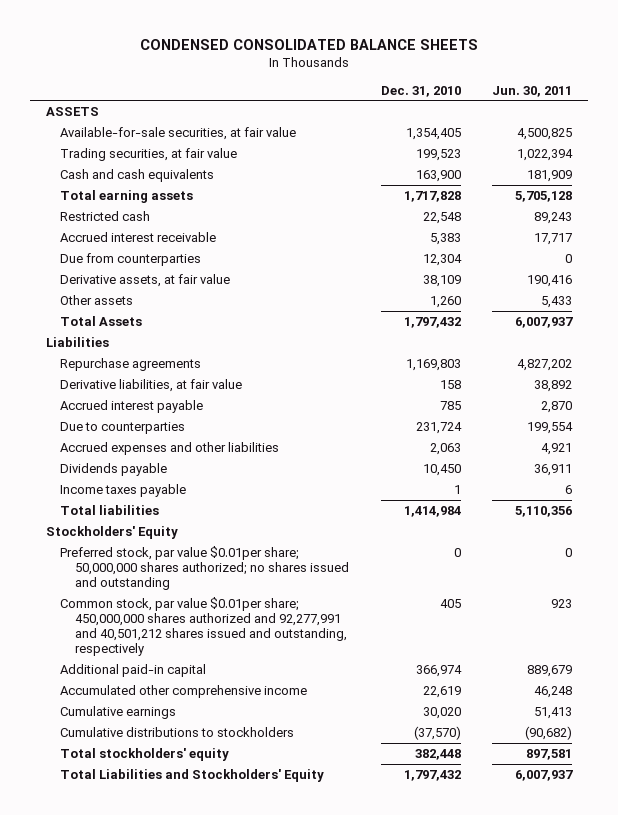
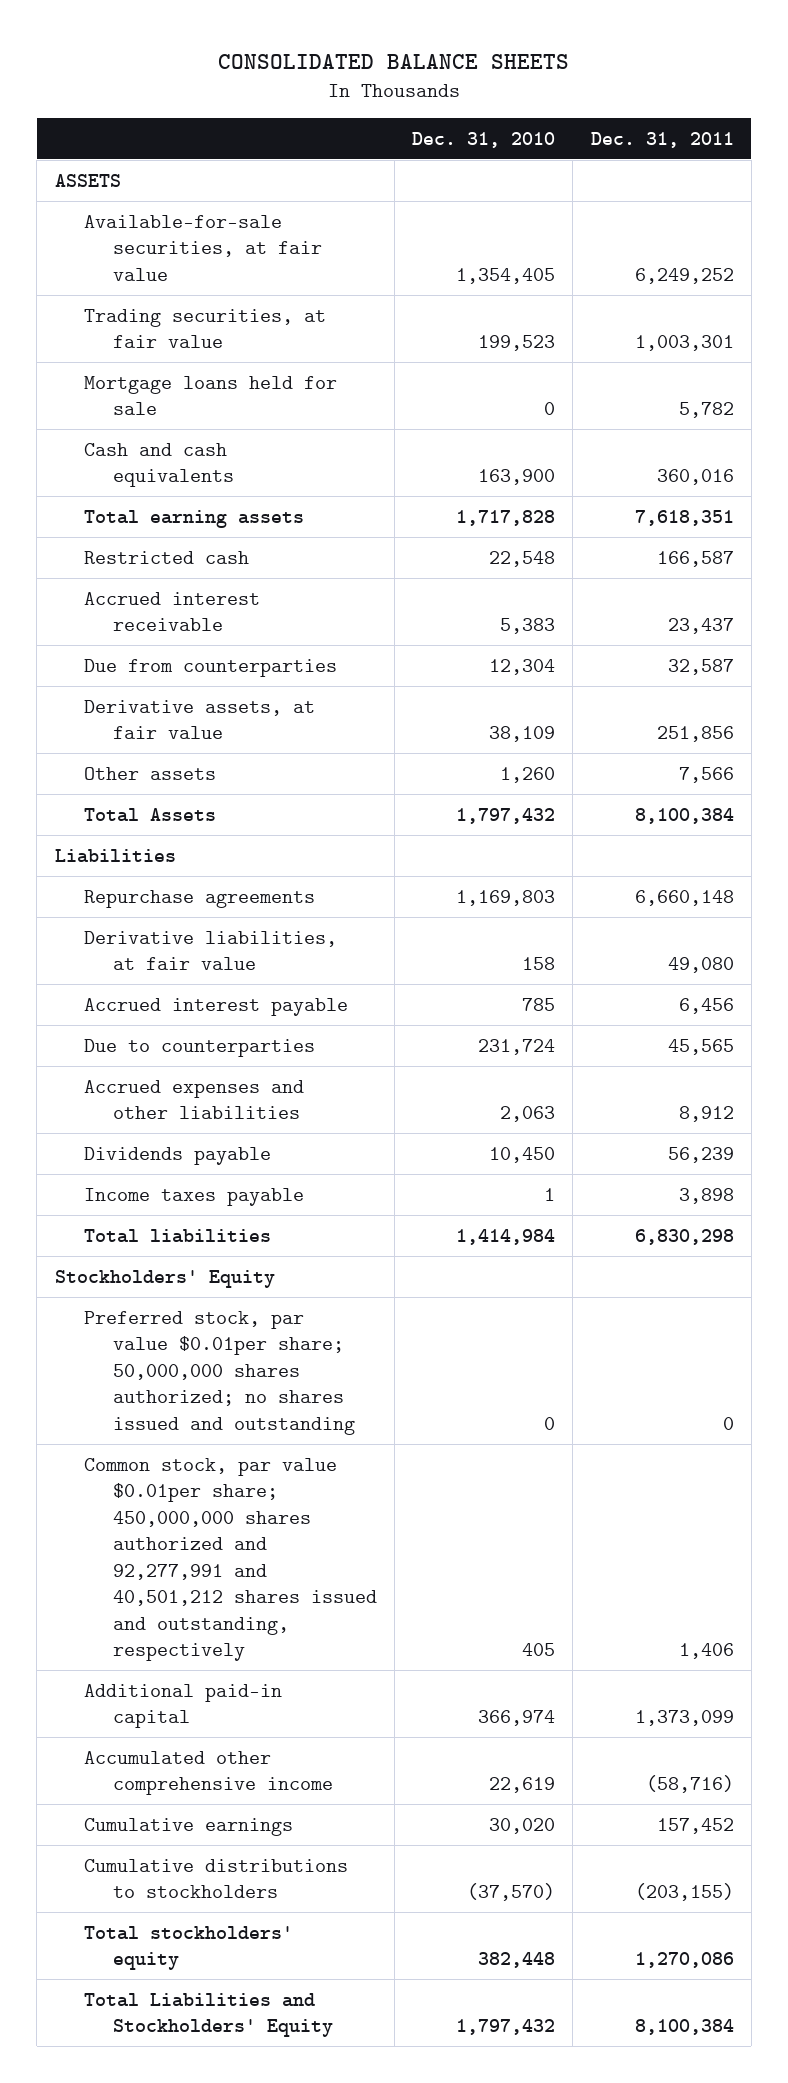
- CONDENSED CONSOLIDATED BALANCE SHEETS
+ CONSOLIDATED BALANCE SHEETS
- | Dec. 31, 2010 | Jun. 30, 2011
+ | Dec. 31, 2010 | Dec. 31, 2011
+ Mortgage loans held for sale | 0 | 5,782

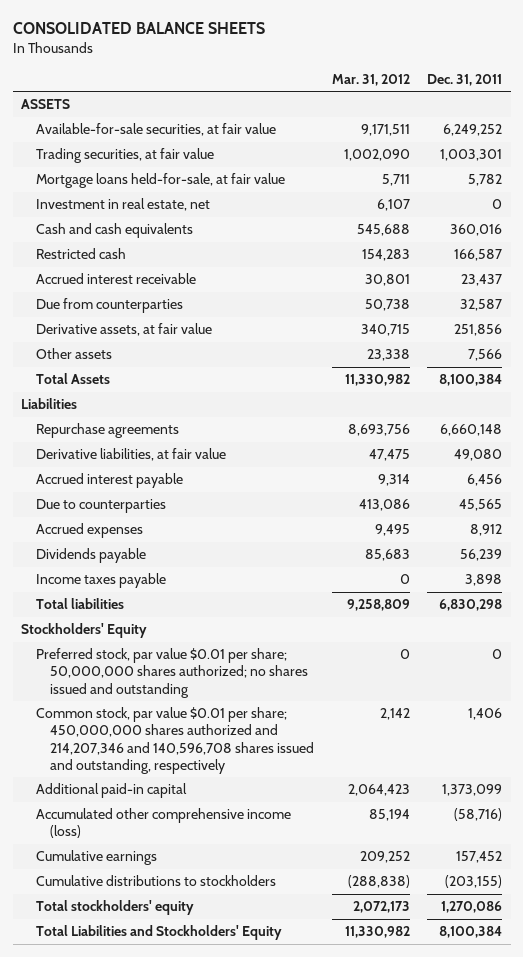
- | Dec. 31, 2010 | Dec. 31, 2011
+ | Mar. 31, 2012 | Dec. 31, 2011
- Mortgage loans held for sale | 0 | 5,782
+ Mortgage loans held-for-sale, at fair value | 5,711 | 5,782
+ Investment in real estate, net | 6,107 | 0
- Total earning assets | 1,717,828 | 7,618,351
- Accrued expenses and other liabilities | 2,063 | 8,912
+ Accrued expenses | 9,495 | 8,912
- Preferred stock, par value $0.01per share; 50,000,000 shares authorized; no shares issued and outstanding | 0 | 0
- Common stock, par value $0.01per share; 450,000,000 shares authorized and 92,277,991 and 40,501,212 shares issued and outstanding, respectively | 405 | 1,406
+ Preferred stock, par value $0.01 per share; 50,000,000 shares authorized; no shares issued and outstanding | 0 | 0
+ Common stock, par value $0.01 per share; 450,000,000 shares authorized and 214,207,346 and 140,596,708 shares issued and outstanding, respectively | 2,142 | 1,406
- Accumulated other comprehensive income | 22,619 | (58,716)
+ Accumulated other comprehensive income (loss) | 85,194 | (58,716)

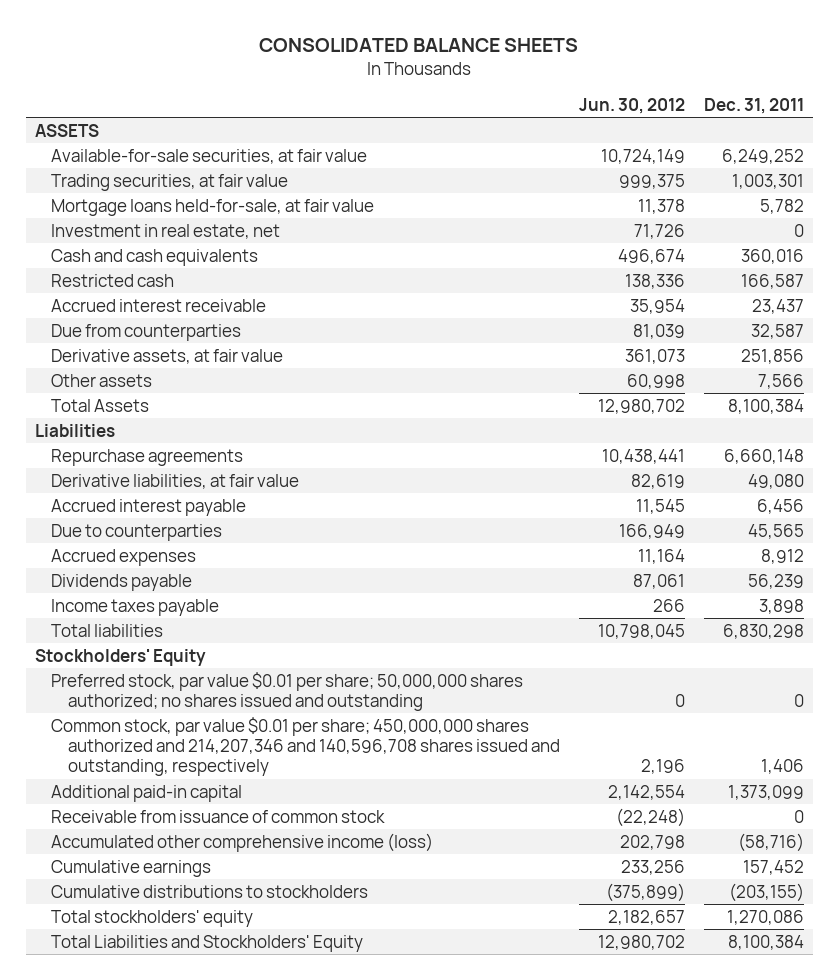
- | Mar. 31, 2012 | Dec. 31, 2011
+ | Jun. 30, 2012 | Dec. 31, 2011
+ Receivable from issuance of common stock | (22,248) | 0

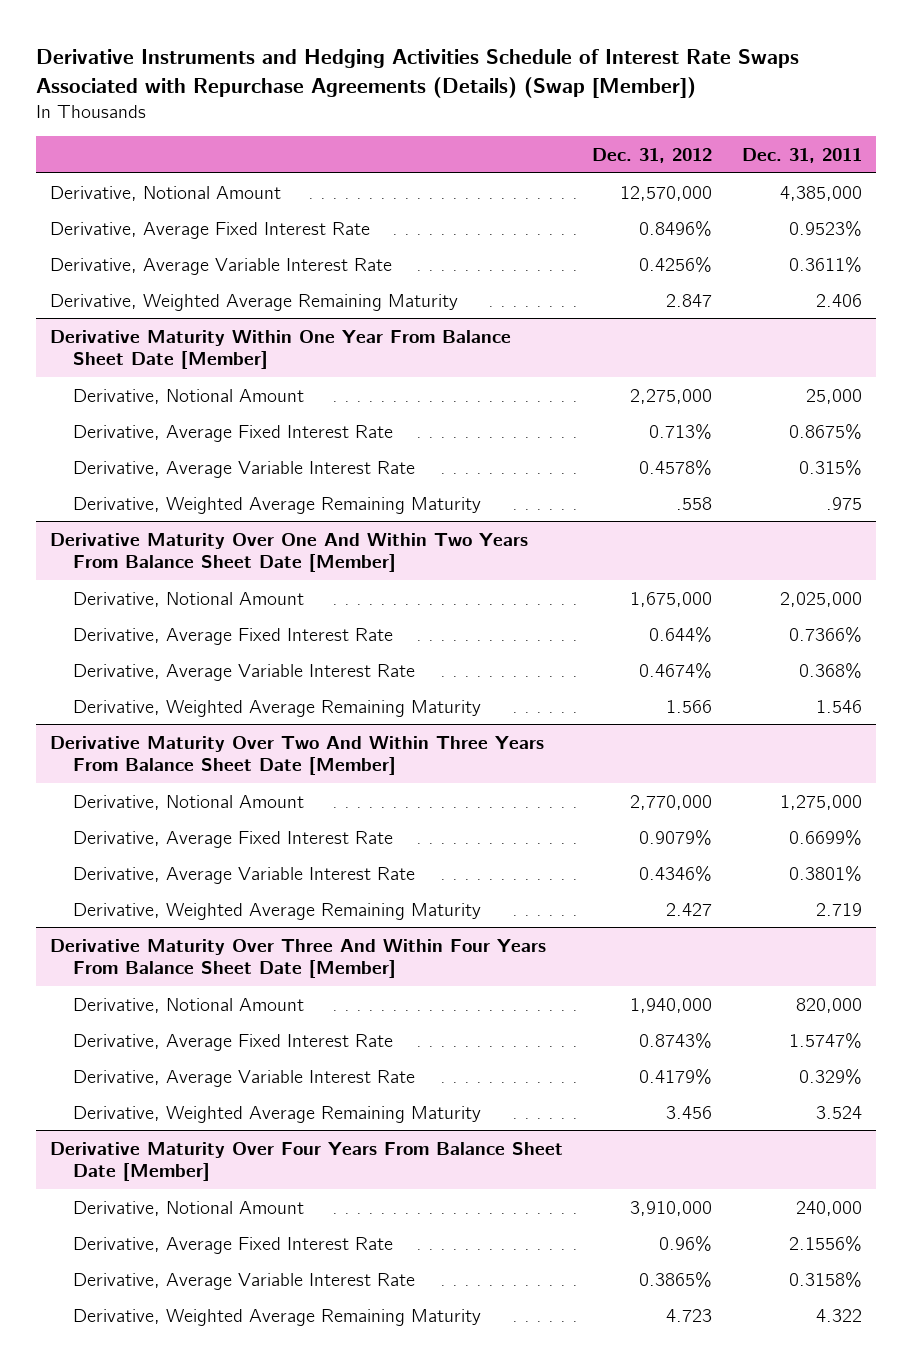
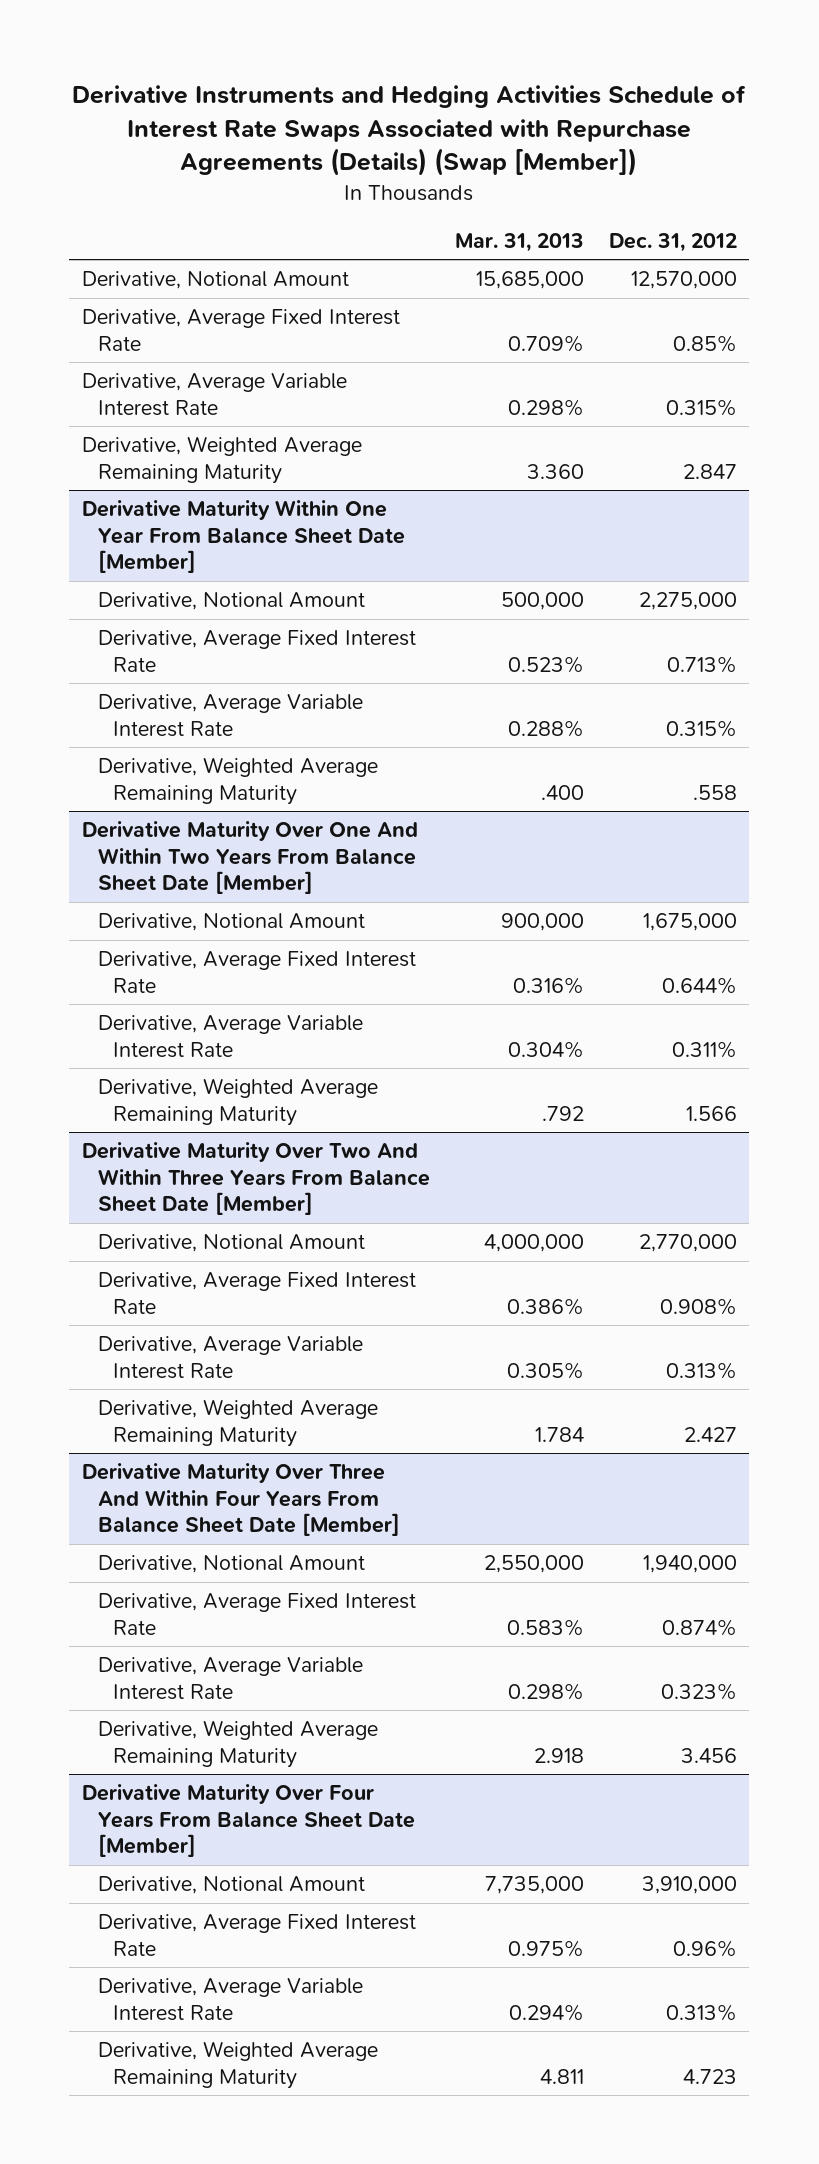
- | Dec. 31, 2012 | Dec. 31, 2011
+ | Mar. 31, 2013 | Dec. 31, 2012
- Derivative, Average Fixed Interest Rate | 0.8496% | 0.9523%
- Derivative, Average Variable Interest Rate | 0.4256% | 0.3611%
+ Derivative, Average Fixed Interest Rate | 0.709% | 0.85%
+ Derivative, Average Variable Interest Rate | 0.298% | 0.315%
@ Derivative Maturity Within One Year From Balance Sheet Date [Member]
- Derivative, Average Variable Interest Rate | 0.4578% | 0.315%
+ Derivative, Average Variable Interest Rate | 0.288% | 0.315%
@ Derivative Maturity Over One And Within Two Years From Balance Sheet Date [Member]
- Derivative, Average Variable Interest Rate | 0.4674% | 0.368%
+ Derivative, Average Variable Interest Rate | 0.304% | 0.311%
@ Derivative Maturity Over Two And Within Three Years From Balance Sheet Date [Member]
- Derivative, Average Fixed Interest Rate | 0.9079% | 0.6699%
- Derivative, Average Variable Interest Rate | 0.4346% | 0.3801%
+ Derivative, Average Fixed Interest Rate | 0.386% | 0.908%
+ Derivative, Average Variable Interest Rate | 0.305% | 0.313%
@ Derivative Maturity Over Three And Within Four Years From Balance Sheet Date [Member]
- Derivative, Average Fixed Interest Rate | 0.8743% | 1.5747%
- Derivative, Average Variable Interest Rate | 0.4179% | 0.329%
+ Derivative, Average Fixed Interest Rate | 0.583% | 0.874%
+ Derivative, Average Variable Interest Rate | 0.298% | 0.323%
@ Derivative Maturity Over Four Years From Balance Sheet Date [Member]
- Derivative, Average Variable Interest Rate | 0.3865% | 0.3158%
+ Derivative, Average Variable Interest Rate | 0.294% | 0.313%

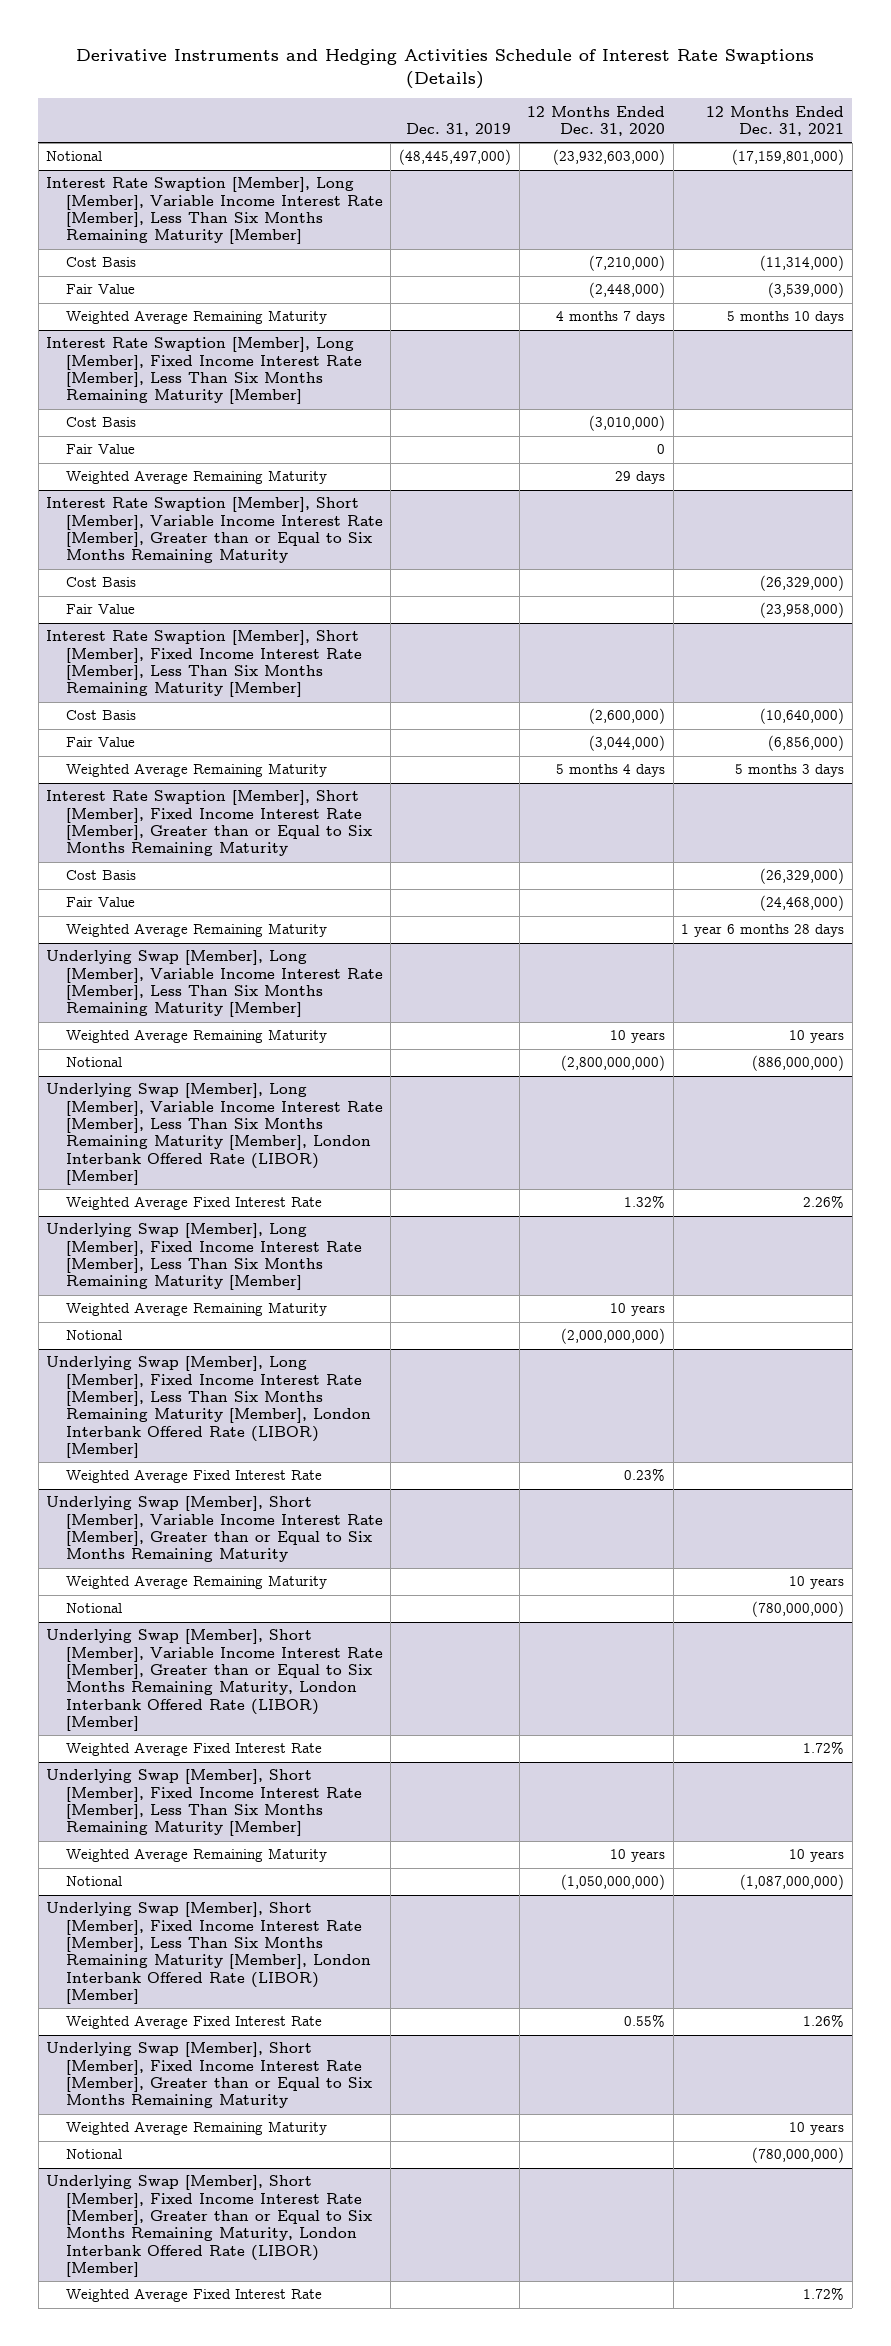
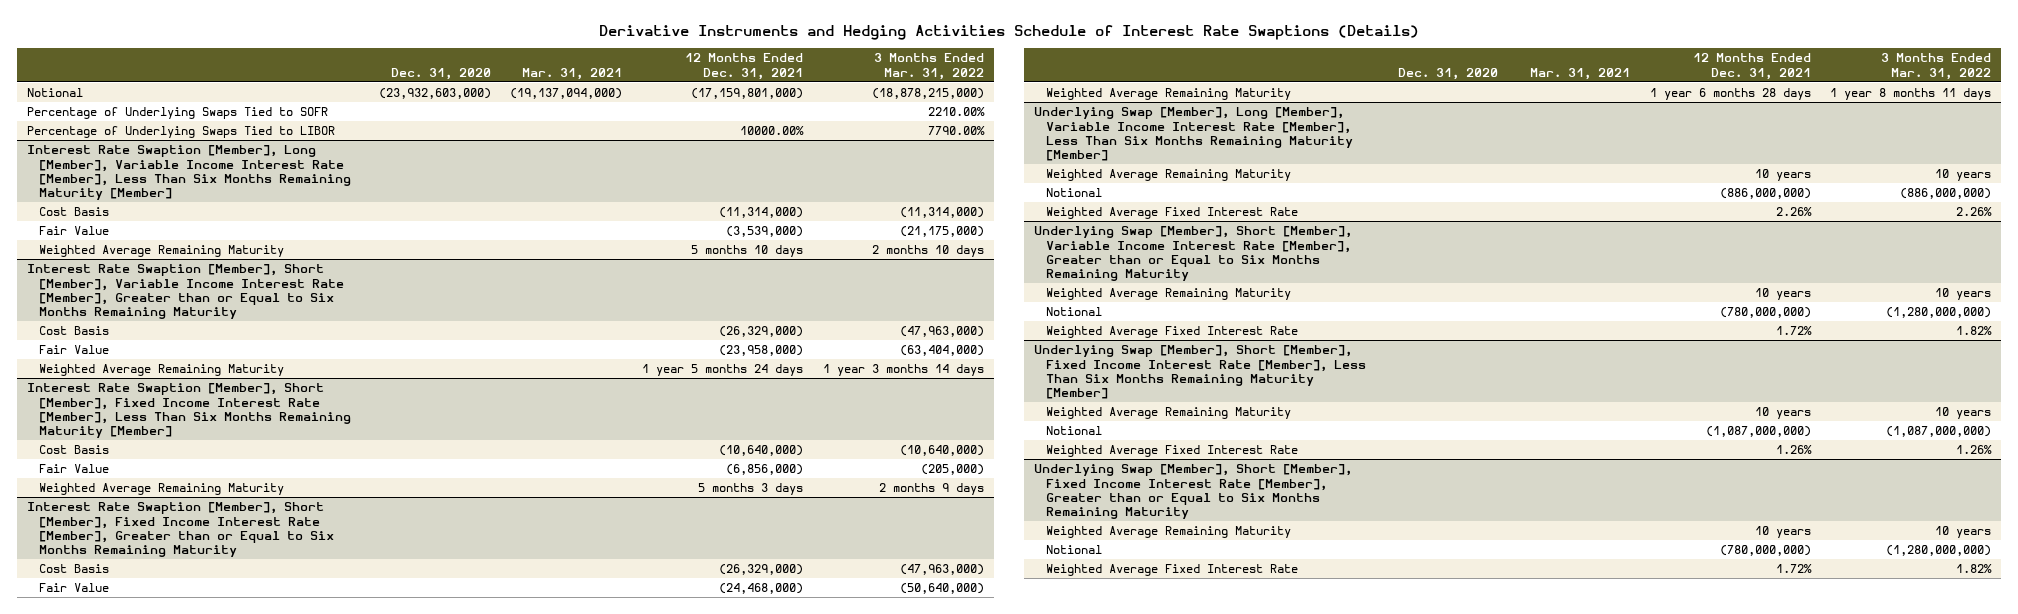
- | Dec. 31, 2019 | 12 Months Ended Dec. 31, 2020 | 12 Months Ended Dec. 31, 2021
+ | Dec. 31, 2020 | Mar. 31, 2021 | 12 Months Ended Dec. 31, 2021 | 3 Months Ended Mar. 31, 2022
+ Percentage of Underlying Swaps Tied to SOFR | | | | 2210.00%
+ Percentage of Underlying Swaps Tied to LIBOR | | | 10000.00% | 7790.00%
- Interest Rate Swaption [Member], Long [Member], Fixed Income Interest Rate [Member], Less Than Six Months Remaining Maturity [Member]
- Cost Basis | | (3,010,000) |
- Fair Value | | 0 |
- Weighted Average Remaining Maturity | | 29 days |
@ Interest Rate Swaption [Member], Short [Member], Variable Income Interest Rate [Member], Greater than or Equal to Six Months Remaining Maturity
+ Weighted Average Remaining Maturity | | | 1 year 5 months 24 days | 1 year 3 months 14 days
- Underlying Swap [Member], Long [Member], Variable Income Interest Rate [Member], Less Than Six Months Remaining Maturity [Member], London Interbank Offered Rate (LIBOR) [Member]
- Underlying Swap [Member], Long [Member], Fixed Income Interest Rate [Member], Less Than Six Months Remaining Maturity [Member]
- Weighted Average Remaining Maturity | | 10 years |
- Notional | | (2,000,000,000) |
- Underlying Swap [Member], Long [Member], Fixed Income Interest Rate [Member], Less Than Six Months Remaining Maturity [Member], London Interbank Offered Rate (LIBOR) [Member]
- Weighted Average Fixed Interest Rate | | 0.23% |
- Underlying Swap [Member], Short [Member], Variable Income Interest Rate [Member], Greater than or Equal to Six Months Remaining Maturity, London Interbank Offered Rate (LIBOR) [Member]
- Underlying Swap [Member], Short [Member], Fixed Income Interest Rate [Member], Less Than Six Months Remaining Maturity [Member], London Interbank Offered Rate (LIBOR) [Member]
- Underlying Swap [Member], Short [Member], Fixed Income Interest Rate [Member], Greater than or Equal to Six Months Remaining Maturity, London Interbank Offered Rate (LIBOR) [Member]

